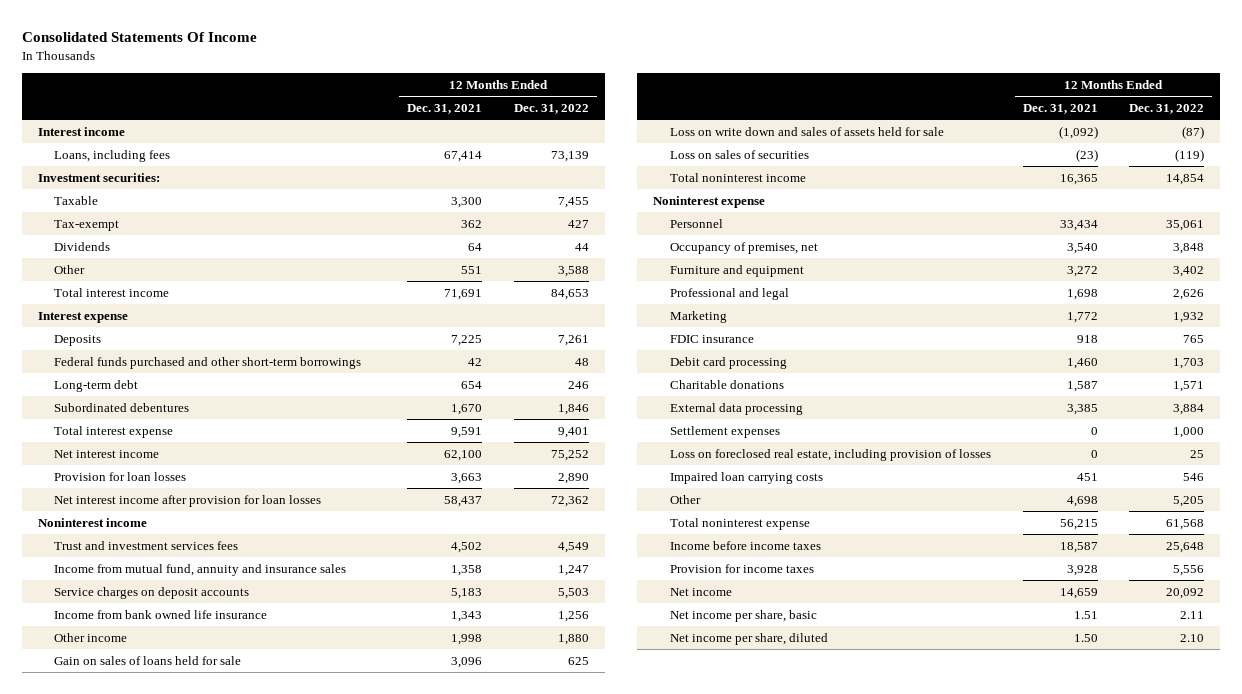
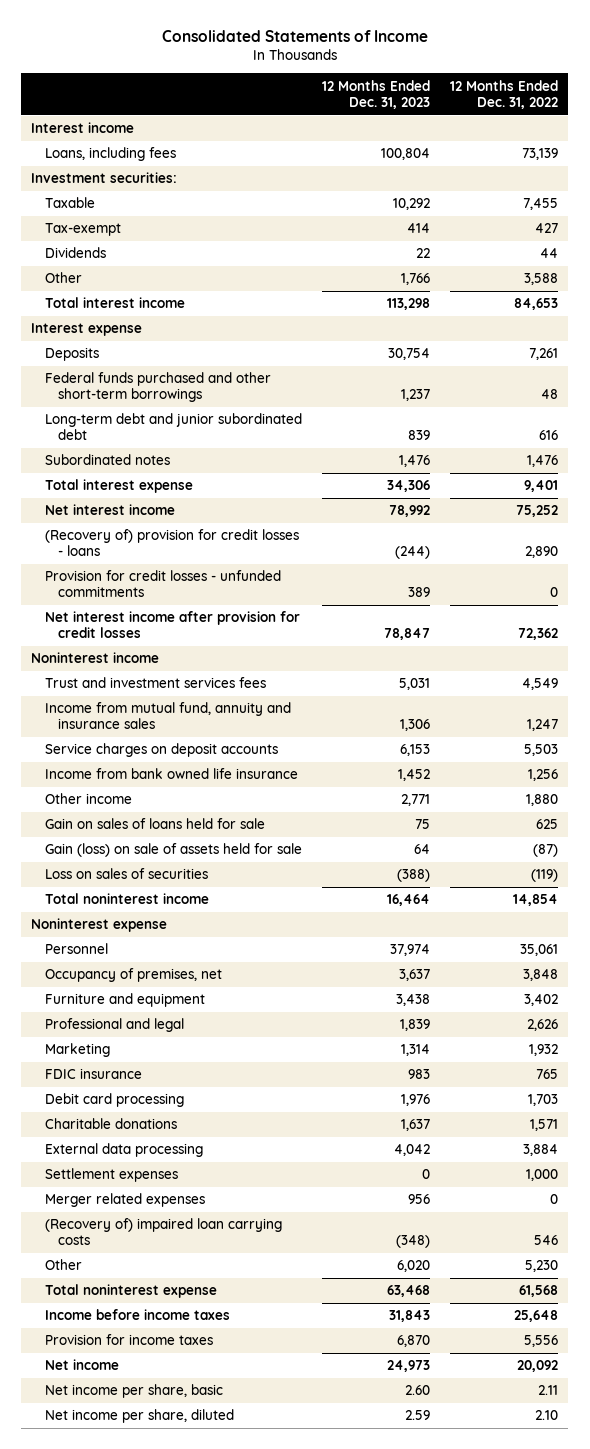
- Consolidated Statements Of Income
+ Consolidated Statements of Income
- | 12 Months Ended Dec. 31, 2021 | 12 Months Ended Dec. 31, 2022
+ | 12 Months Ended Dec. 31, 2023 | 12 Months Ended Dec. 31, 2022
- Long-term debt | 654 | 246
- Subordinated debentures | 1,670 | 1,846
+ Long-term debt and junior subordinated debt | 839 | 616
+ Subordinated notes | 1,476 | 1,476
- Provision for loan losses | 3,663 | 2,890
- Net interest income after provision for loan losses | 58,437 | 72,362
+ (Recovery of) provision for credit losses - loans | (244) | 2,890
+ Provision for credit losses - unfunded commitments | 389 | 0
+ Net interest income after provision for credit losses | 78,847 | 72,362
- Loss on write down and sales of assets held for sale | (1,092) | (87)
+ Gain (loss) on sale of assets held for sale | 64 | (87)
- Loss on foreclosed real estate, including provision of losses | 0 | 25
- Impaired loan carrying costs | 451 | 546
- Other | 4,698 | 5,205
+ Merger related expenses | 956 | 0
+ (Recovery of) impaired loan carrying costs | (348) | 546
+ Other | 6,020 | 5,230

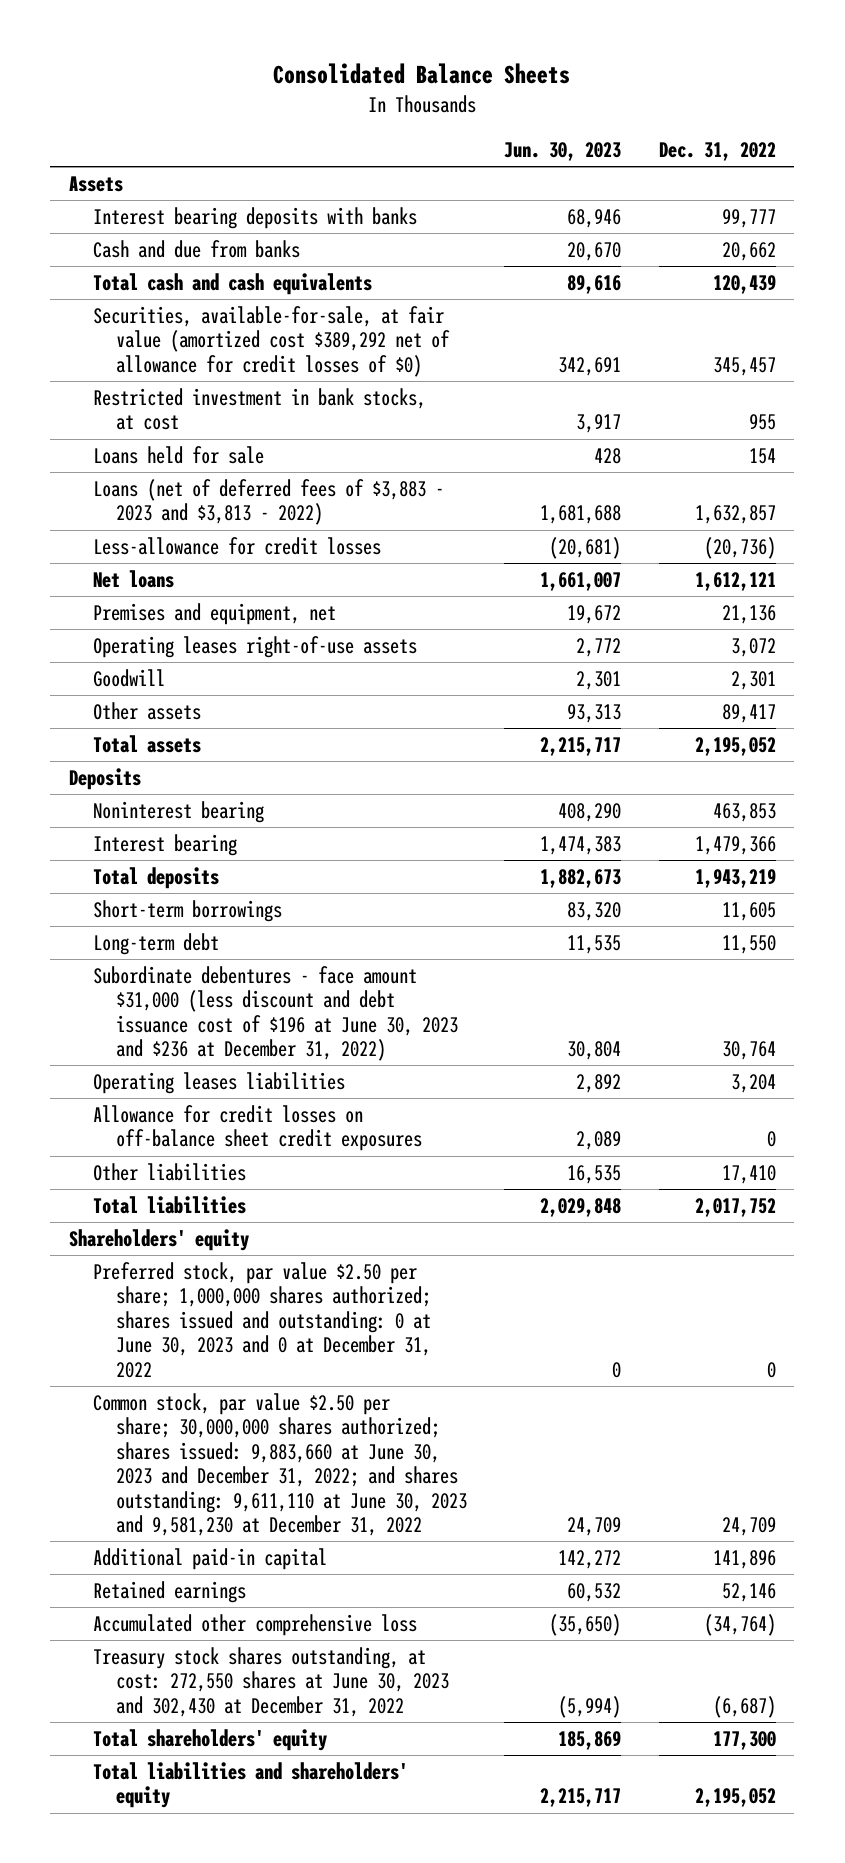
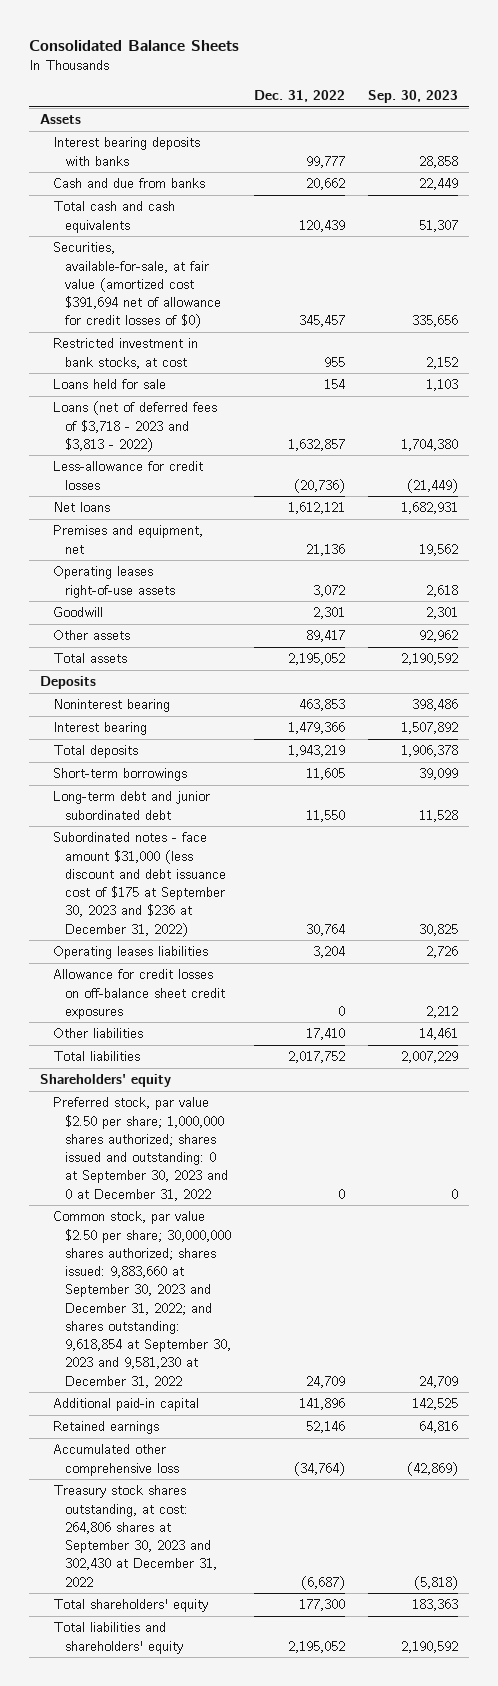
- | Jun. 30, 2023 | Dec. 31, 2022
+ | Dec. 31, 2022 | Sep. 30, 2023
- Securities, available-for-sale, at fair value (amortized cost $389,292 net of allowance for credit losses of $0) | 342,691 | 345,457
+ Securities, available-for-sale, at fair value (amortized cost $391,694 net of allowance for credit losses of $0) | 345,457 | 335,656
- Loans (net of deferred fees of $3,883 - 2023 and $3,813 - 2022) | 1,681,688 | 1,632,857
+ Loans (net of deferred fees of $3,718 - 2023 and $3,813 - 2022) | 1,632,857 | 1,704,380
- Long-term debt | 11,535 | 11,550
- Subordinate debentures - face amount $31,000 (less discount and debt issuance cost of $196 at June 30, 2023 and $236 at December 31, 2022) | 30,804 | 30,764
+ Long-term debt and junior subordinated debt | 11,550 | 11,528
+ Subordinated notes - face amount $31,000 (less discount and debt issuance cost of $175 at September 30, 2023 and $236 at December 31, 2022) | 30,764 | 30,825
- Preferred stock, par value $2.50 per share; 1,000,000 shares authorized; shares issued and outstanding: 0 at June 30, 2023 and 0 at December 31, 2022 | 0 | 0
- Common stock, par value $2.50 per share; 30,000,000 shares authorized; shares issued: 9,883,660 at June 30, 2023 and December 31, 2022; and shares outstanding: 9,611,110 at June 30, 2023 and 9,581,230 at December 31, 2022 | 24,709 | 24,709
+ Preferred stock, par value $2.50 per share; 1,000,000 shares authorized; shares issued and outstanding: 0 at September 30, 2023 and 0 at December 31, 2022 | 0 | 0
+ Common stock, par value $2.50 per share; 30,000,000 shares authorized; shares issued: 9,883,660 at September 30, 2023 and December 31, 2022; and shares outstanding: 9,618,854 at September 30, 2023 and 9,581,230 at December 31, 2022 | 24,709 | 24,709
- Treasury stock shares outstanding, at cost: 272,550 shares at June 30, 2023 and 302,430 at December 31, 2022 | (5,994) | (6,687)
+ Treasury stock shares outstanding, at cost: 264,806 shares at September 30, 2023 and 302,430 at December 31, 2022 | (6,687) | (5,818)

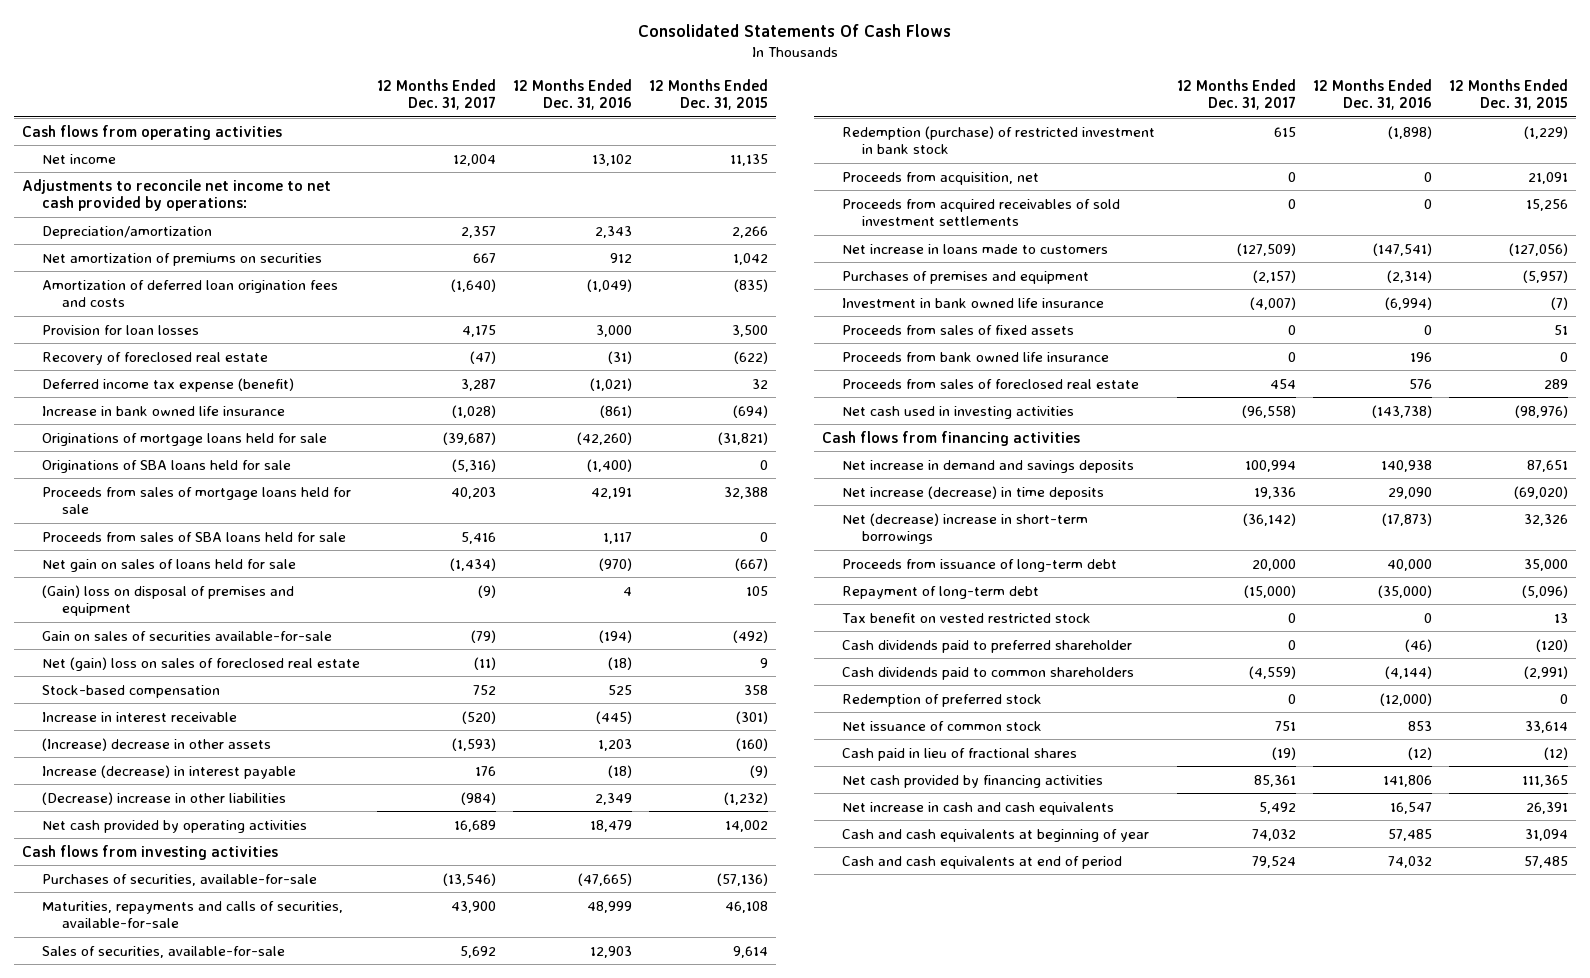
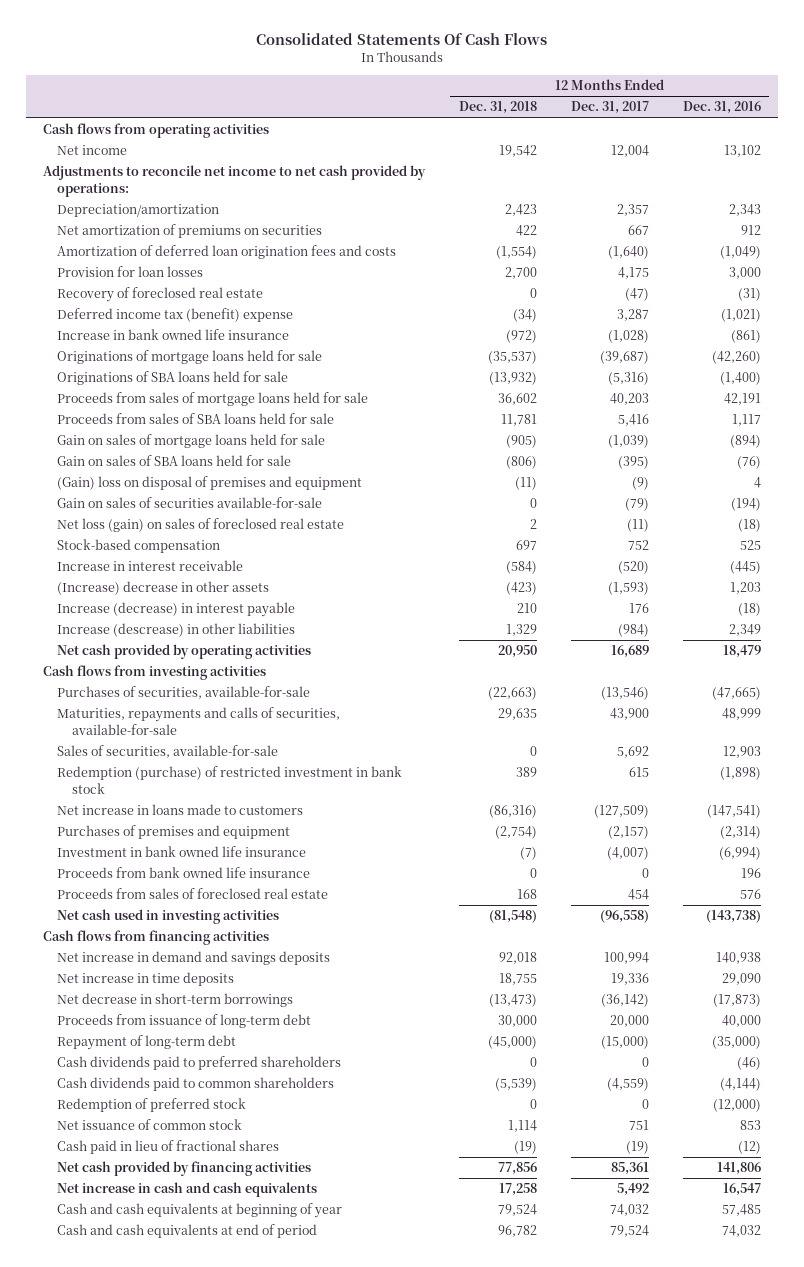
- | 12 Months Ended Dec. 31, 2017 | 12 Months Ended Dec. 31, 2016 | 12 Months Ended Dec. 31, 2015
+ | 12 Months Ended Dec. 31, 2018 | 12 Months Ended Dec. 31, 2017 | 12 Months Ended Dec. 31, 2016
- Deferred income tax expense (benefit) | 3,287 | (1,021) | 32
+ Deferred income tax (benefit) expense | (34) | 3,287 | (1,021)
- Net gain on sales of loans held for sale | (1,434) | (970) | (667)
+ Gain on sales of mortgage loans held for sale | (905) | (1,039) | (894)
+ Gain on sales of SBA loans held for sale | (806) | (395) | (76)
- Net (gain) loss on sales of foreclosed real estate | (11) | (18) | 9
+ Net loss (gain) on sales of foreclosed real estate | 2 | (11) | (18)
- (Decrease) increase in other liabilities | (984) | 2,349 | (1,232)
+ Increase (descrease) in other liabilities | 1,329 | (984) | 2,349
- Proceeds from acquisition, net | 0 | 0 | 21,091
- Proceeds from acquired receivables of sold investment settlements | 0 | 0 | 15,256
- Proceeds from sales of fixed assets | 0 | 0 | 51
- Net increase (decrease) in time deposits | 19,336 | 29,090 | (69,020)
- Net (decrease) increase in short-term borrowings | (36,142) | (17,873) | 32,326
+ Net increase in time deposits | 18,755 | 19,336 | 29,090
+ Net decrease in short-term borrowings | (13,473) | (36,142) | (17,873)
- Tax benefit on vested restricted stock | 0 | 0 | 13
- Cash dividends paid to preferred shareholder | 0 | (46) | (120)
+ Cash dividends paid to preferred shareholders | 0 | 0 | (46)

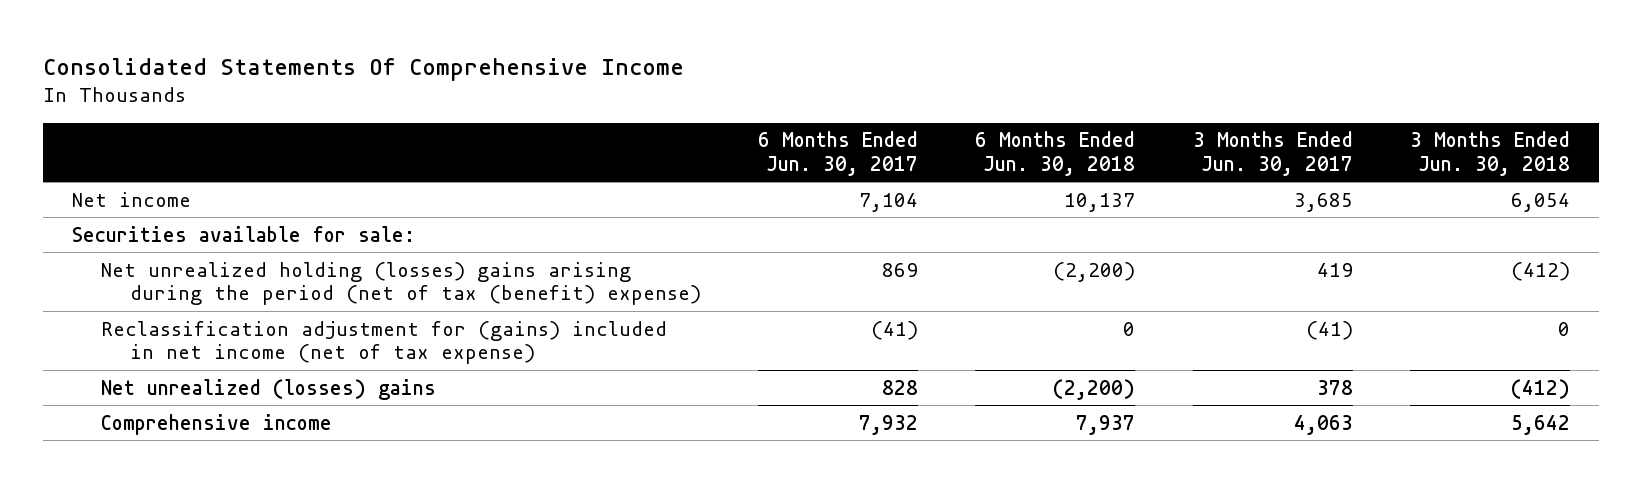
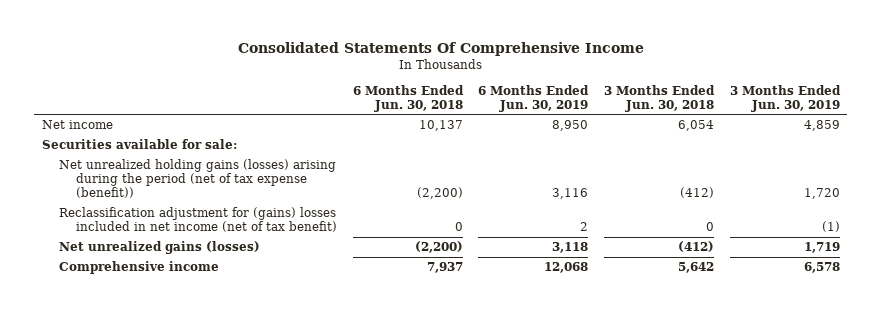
- | 6 Months Ended Jun. 30, 2017 | 6 Months Ended Jun. 30, 2018 | 3 Months Ended Jun. 30, 2017 | 3 Months Ended Jun. 30, 2018
+ | 6 Months Ended Jun. 30, 2018 | 6 Months Ended Jun. 30, 2019 | 3 Months Ended Jun. 30, 2018 | 3 Months Ended Jun. 30, 2019
- Net unrealized holding (losses) gains arising during the period (net of tax (benefit) expense) | 869 | (2,200) | 419 | (412)
- Reclassification adjustment for (gains) included in net income (net of tax expense) | (41) | 0 | (41) | 0
- Net unrealized (losses) gains | 828 | (2,200) | 378 | (412)
+ Net unrealized holding gains (losses) arising during the period (net of tax expense (benefit)) | (2,200) | 3,116 | (412) | 1,720
+ Reclassification adjustment for (gains) losses included in net income (net of tax benefit) | 0 | 2 | 0 | (1)
+ Net unrealized gains (losses) | (2,200) | 3,118 | (412) | 1,719

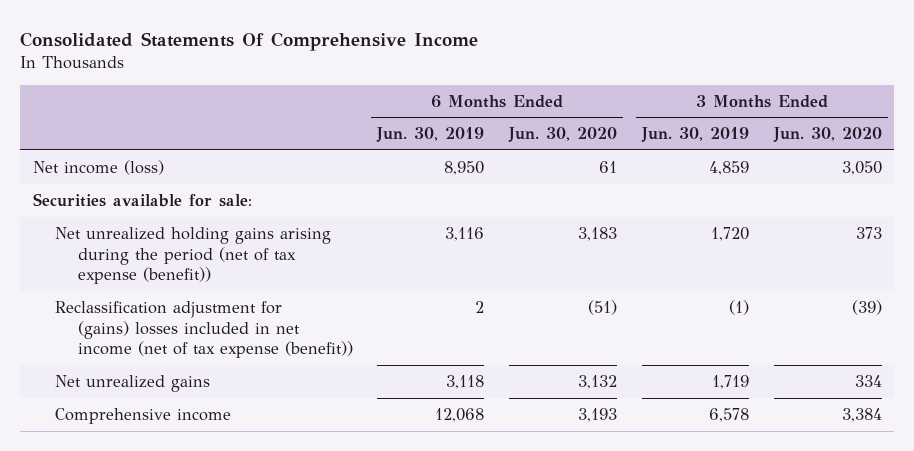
- | 6 Months Ended Jun. 30, 2018 | 6 Months Ended Jun. 30, 2019 | 3 Months Ended Jun. 30, 2018 | 3 Months Ended Jun. 30, 2019
+ | 6 Months Ended Jun. 30, 2019 | 6 Months Ended Jun. 30, 2020 | 3 Months Ended Jun. 30, 2019 | 3 Months Ended Jun. 30, 2020
- Net income | 10,137 | 8,950 | 6,054 | 4,859
+ Net income (loss) | 8,950 | 61 | 4,859 | 3,050
- Net unrealized holding gains (losses) arising during the period (net of tax expense (benefit)) | (2,200) | 3,116 | (412) | 1,720
- Reclassification adjustment for (gains) losses included in net income (net of tax benefit) | 0 | 2 | 0 | (1)
- Net unrealized gains (losses) | (2,200) | 3,118 | (412) | 1,719
+ Net unrealized holding gains arising during the period (net of tax expense (benefit)) | 3,116 | 3,183 | 1,720 | 373
+ Reclassification adjustment for (gains) losses included in net income (net of tax expense (benefit)) | 2 | (51) | (1) | (39)
+ Net unrealized gains | 3,118 | 3,132 | 1,719 | 334

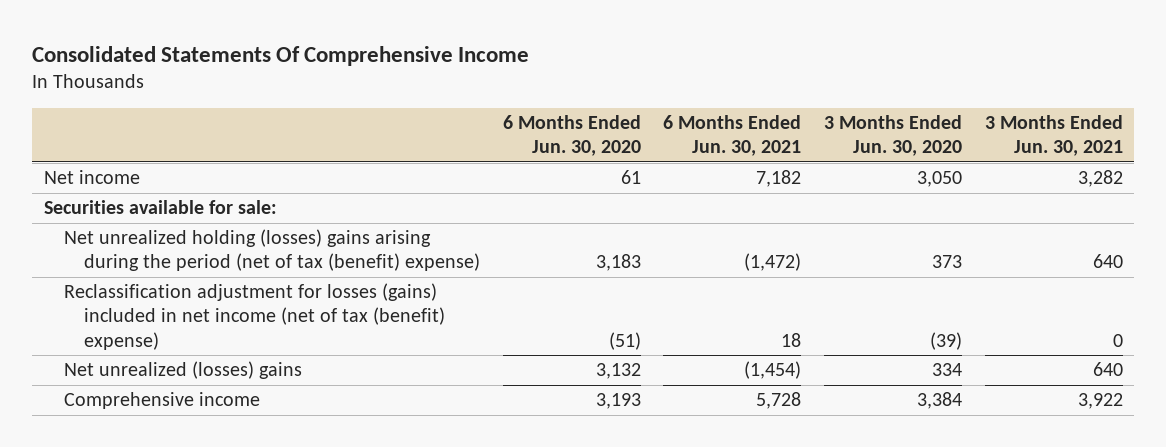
- | 6 Months Ended Jun. 30, 2019 | 6 Months Ended Jun. 30, 2020 | 3 Months Ended Jun. 30, 2019 | 3 Months Ended Jun. 30, 2020
+ | 6 Months Ended Jun. 30, 2020 | 6 Months Ended Jun. 30, 2021 | 3 Months Ended Jun. 30, 2020 | 3 Months Ended Jun. 30, 2021
- Net income (loss) | 8,950 | 61 | 4,859 | 3,050
+ Net income | 61 | 7,182 | 3,050 | 3,282
- Net unrealized holding gains arising during the period (net of tax expense (benefit)) | 3,116 | 3,183 | 1,720 | 373
- Reclassification adjustment for (gains) losses included in net income (net of tax expense (benefit)) | 2 | (51) | (1) | (39)
- Net unrealized gains | 3,118 | 3,132 | 1,719 | 334
+ Net unrealized holding (losses) gains arising during the period (net of tax (benefit) expense) | 3,183 | (1,472) | 373 | 640
+ Reclassification adjustment for losses (gains) included in net income (net of tax (benefit) expense) | (51) | 18 | (39) | 0
+ Net unrealized (losses) gains | 3,132 | (1,454) | 334 | 640

